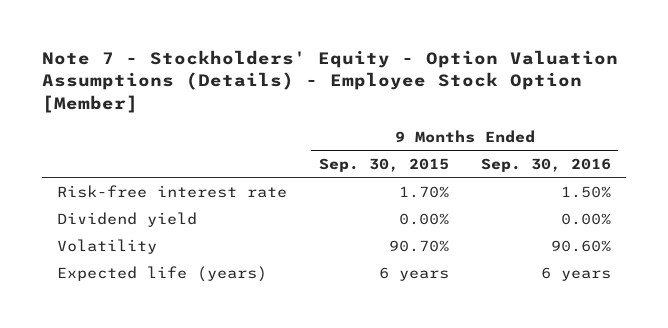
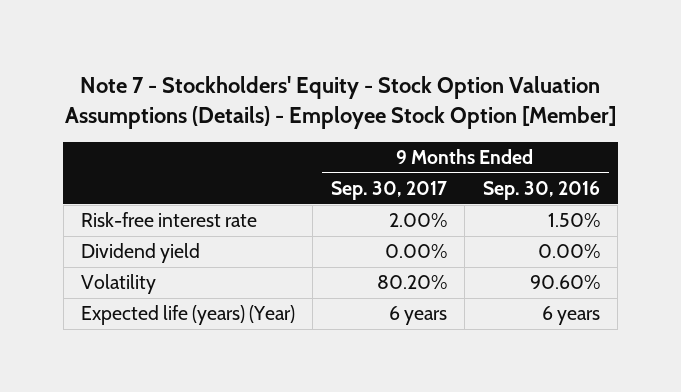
- Note 7 - Stockholders' Equity - Option Valuation Assumptions (Details) - Employee Stock Option [Member]
+ Note 7 - Stockholders' Equity - Stock Option Valuation Assumptions (Details) - Employee Stock Option [Member]
- | 9 Months Ended Sep. 30, 2015 | 9 Months Ended Sep. 30, 2016
+ | 9 Months Ended Sep. 30, 2017 | 9 Months Ended Sep. 30, 2016
- Expected life (years) | 6 years | 6 years
+ Expected life (years) (Year) | 6 years | 6 years

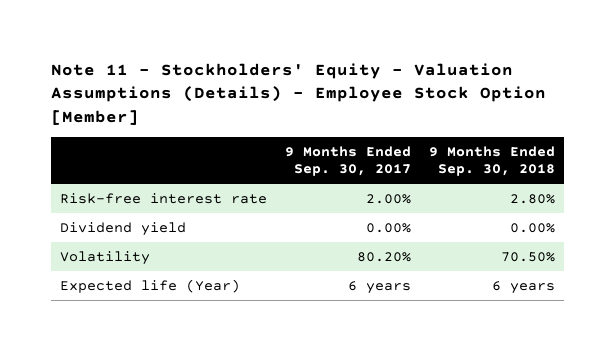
- Note 7 - Stockholders' Equity - Stock Option Valuation Assumptions (Details) - Employee Stock Option [Member]
+ Note 11 - Stockholders' Equity - Valuation Assumptions (Details) - Employee Stock Option [Member]
- | 9 Months Ended Sep. 30, 2017 | 9 Months Ended Sep. 30, 2016
+ | 9 Months Ended Sep. 30, 2017 | 9 Months Ended Sep. 30, 2018
- Expected life (years) (Year) | 6 years | 6 years
+ Expected life (Year) | 6 years | 6 years

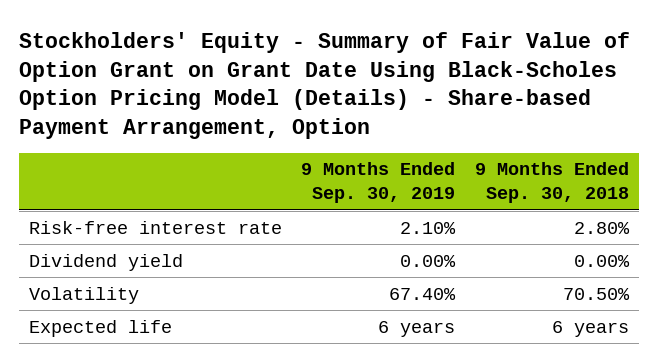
- Note 11 - Stockholders' Equity - Valuation Assumptions (Details) - Employee Stock Option [Member]
+ Stockholders' Equity - Summary of Fair Value of Option Grant on Grant Date Using Black-Scholes Option Pricing Model (Details) - Share-based Payment Arrangement, Option
- | 9 Months Ended Sep. 30, 2017 | 9 Months Ended Sep. 30, 2018
+ | 9 Months Ended Sep. 30, 2019 | 9 Months Ended Sep. 30, 2018
- Expected life (Year) | 6 years | 6 years
+ Expected life | 6 years | 6 years

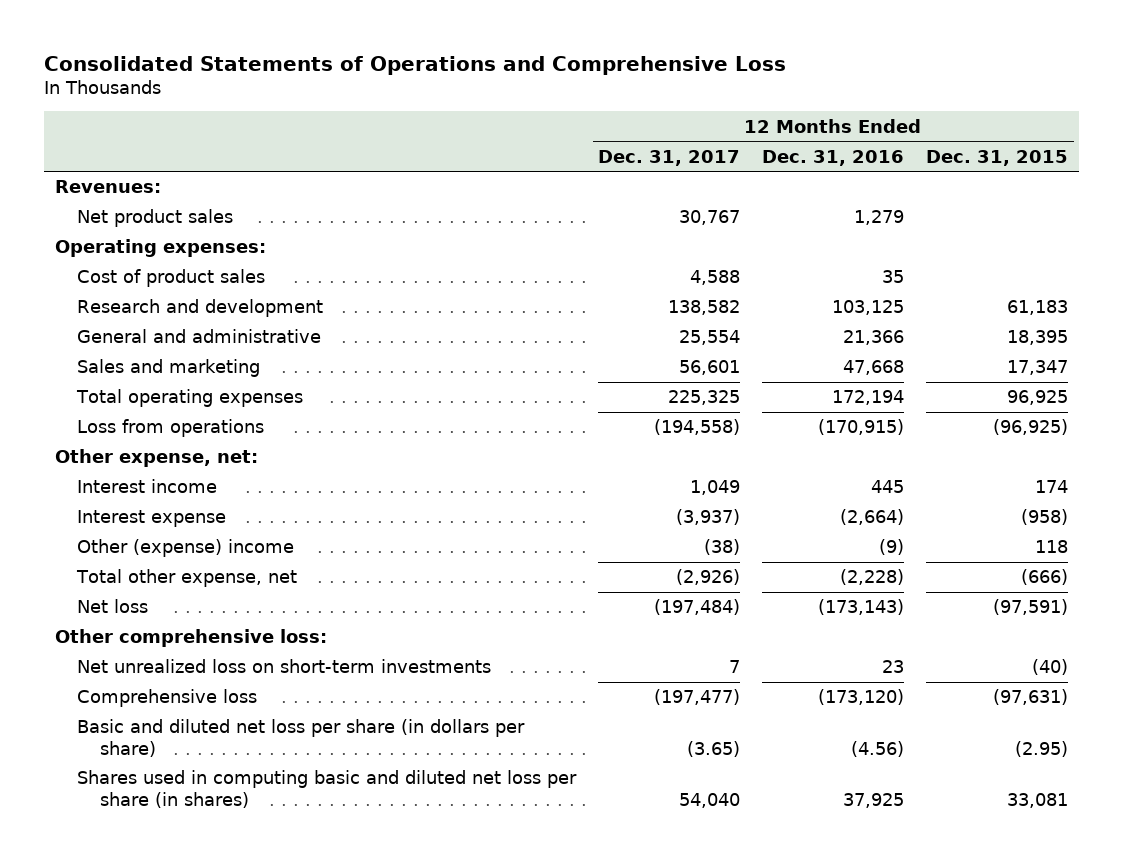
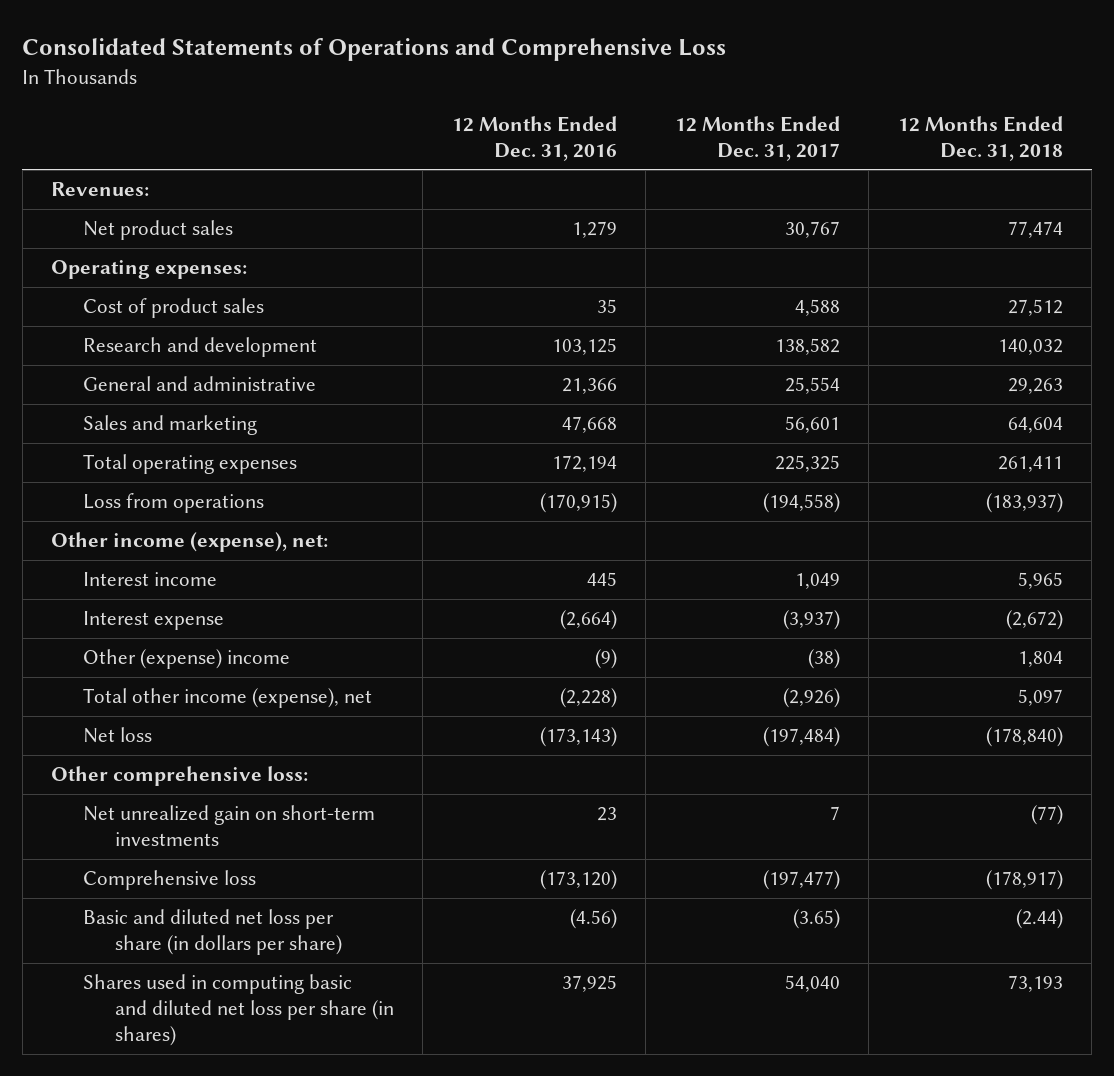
- | 12 Months Ended Dec. 31, 2017 | 12 Months Ended Dec. 31, 2016 | 12 Months Ended Dec. 31, 2015
+ | 12 Months Ended Dec. 31, 2016 | 12 Months Ended Dec. 31, 2017 | 12 Months Ended Dec. 31, 2018
- Other expense, net:
+ Other income (expense), net:
- Total other expense, net | (2,926) | (2,228) | (666)
+ Total other income (expense), net | (2,228) | (2,926) | 5,097
- Net unrealized loss on short-term investments | 7 | 23 | (40)
+ Net unrealized gain on short-term investments | 23 | 7 | (77)

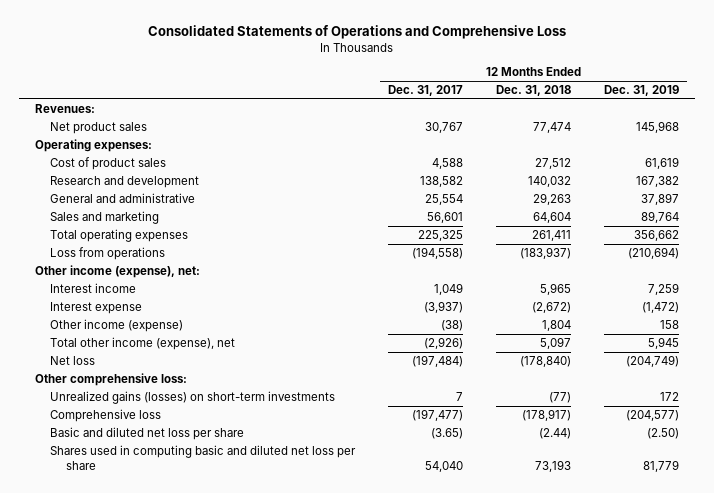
- | 12 Months Ended Dec. 31, 2016 | 12 Months Ended Dec. 31, 2017 | 12 Months Ended Dec. 31, 2018
+ | 12 Months Ended Dec. 31, 2017 | 12 Months Ended Dec. 31, 2018 | 12 Months Ended Dec. 31, 2019
- Other (expense) income | (9) | (38) | 1,804
+ Other income (expense) | (38) | 1,804 | 158
- Net unrealized gain on short-term investments | 23 | 7 | (77)
+ Unrealized gains (losses) on short-term investments | 7 | (77) | 172
- Basic and diluted net loss per share (in dollars per share) | (4.56) | (3.65) | (2.44)
- Shares used in computing basic and diluted net loss per share (in shares) | 37,925 | 54,040 | 73,193
+ Basic and diluted net loss per share | (3.65) | (2.44) | (2.50)
+ Shares used in computing basic and diluted net loss per share | 54,040 | 73,193 | 81,779

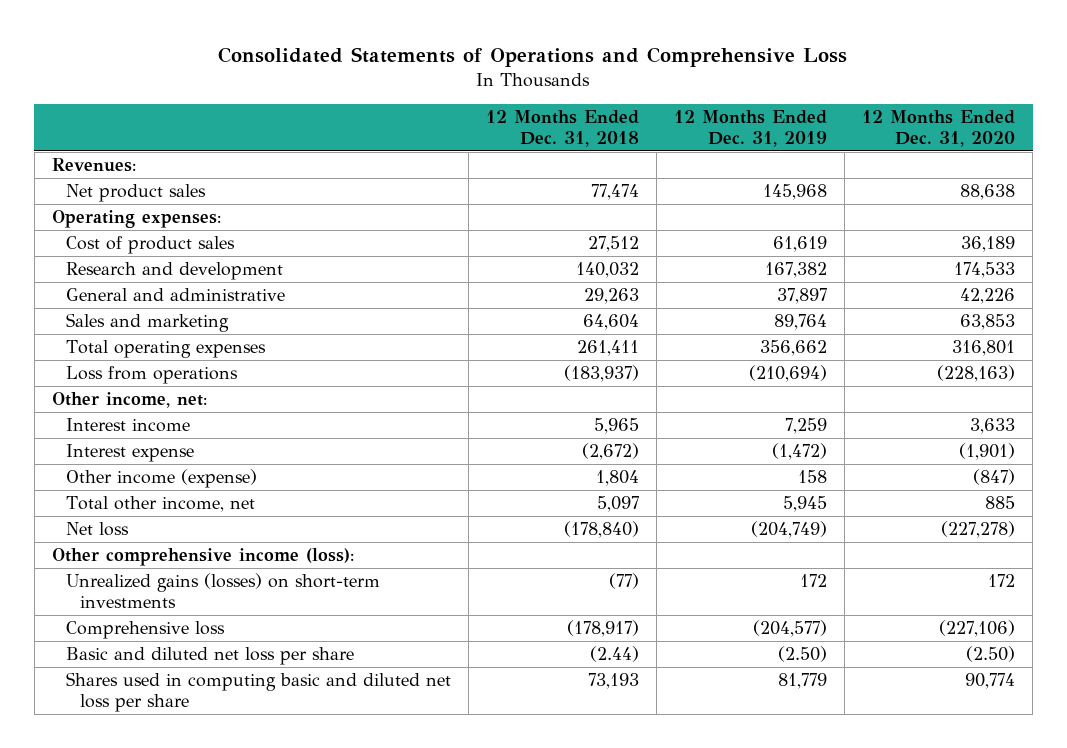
- | 12 Months Ended Dec. 31, 2017 | 12 Months Ended Dec. 31, 2018 | 12 Months Ended Dec. 31, 2019
+ | 12 Months Ended Dec. 31, 2018 | 12 Months Ended Dec. 31, 2019 | 12 Months Ended Dec. 31, 2020
- Other income (expense), net:
+ Other income, net:
- Total other income (expense), net | (2,926) | 5,097 | 5,945
+ Total other income, net | 5,097 | 5,945 | 885
- Other comprehensive loss:
+ Other comprehensive income (loss):

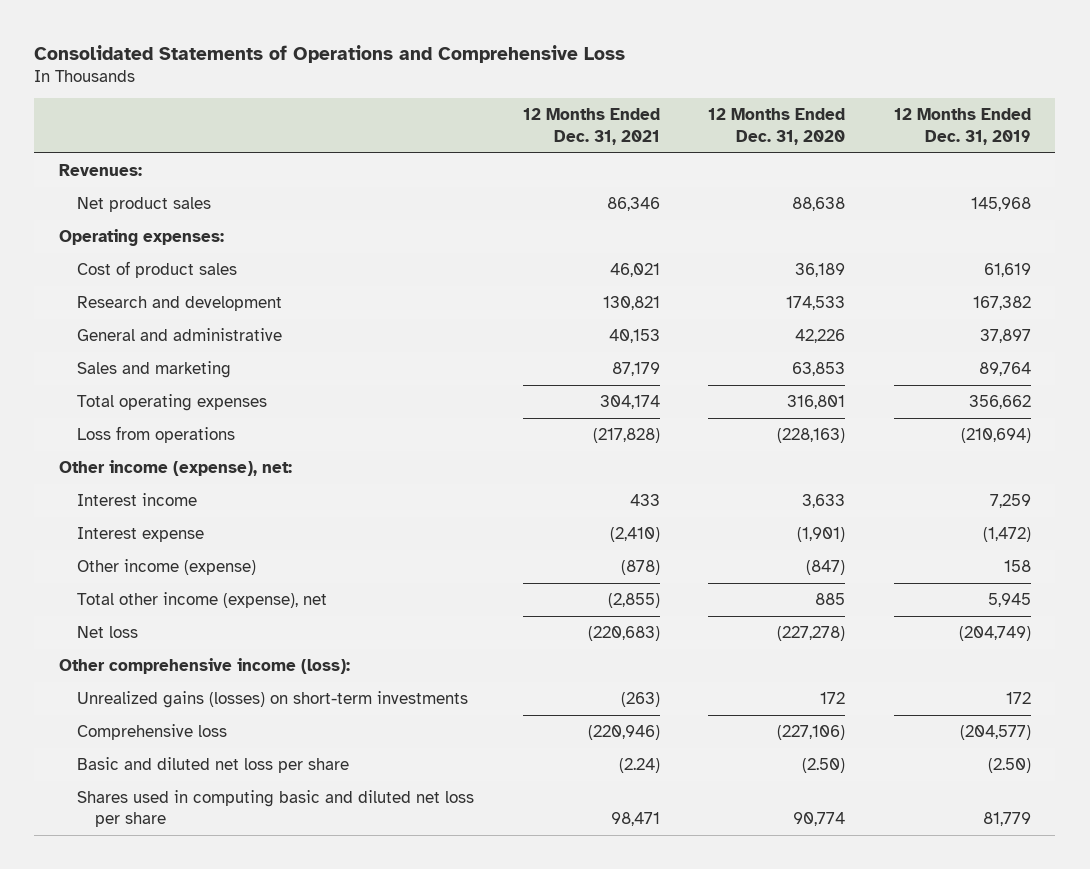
- | 12 Months Ended Dec. 31, 2018 | 12 Months Ended Dec. 31, 2019 | 12 Months Ended Dec. 31, 2020
+ | 12 Months Ended Dec. 31, 2021 | 12 Months Ended Dec. 31, 2020 | 12 Months Ended Dec. 31, 2019
- Other income, net:
+ Other income (expense), net:
- Total other income, net | 5,097 | 5,945 | 885
+ Total other income (expense), net | (2,855) | 885 | 5,945

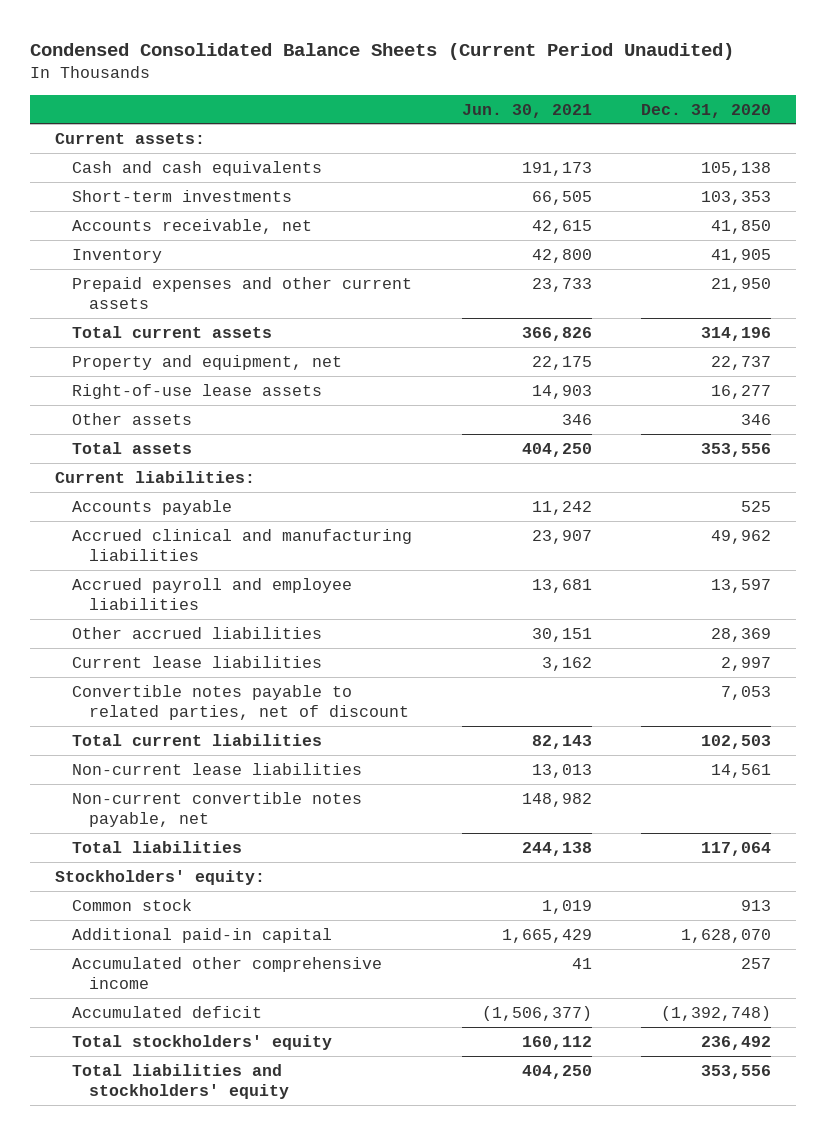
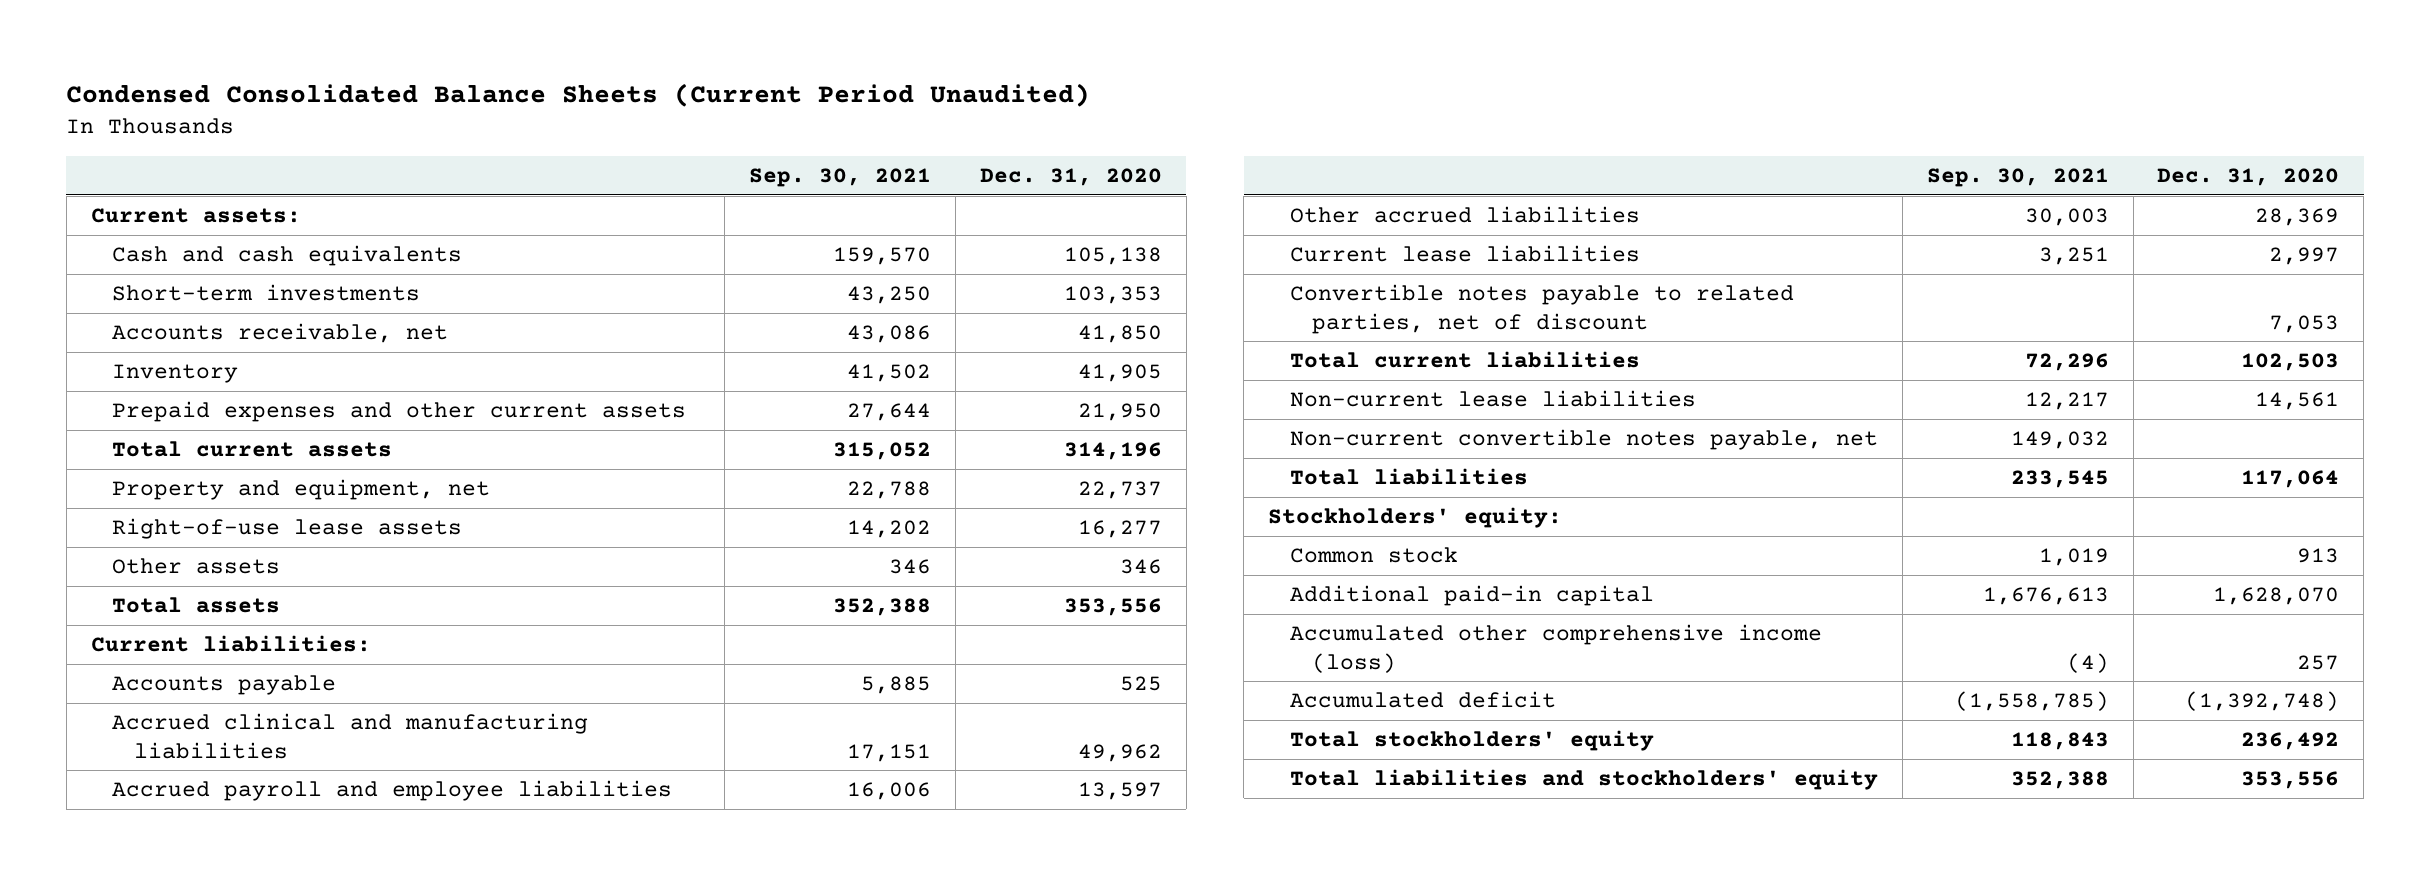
- | Jun. 30, 2021 | Dec. 31, 2020
+ | Sep. 30, 2021 | Dec. 31, 2020
- Accumulated other comprehensive income | 41 | 257
+ Accumulated other comprehensive income (loss) | (4) | 257

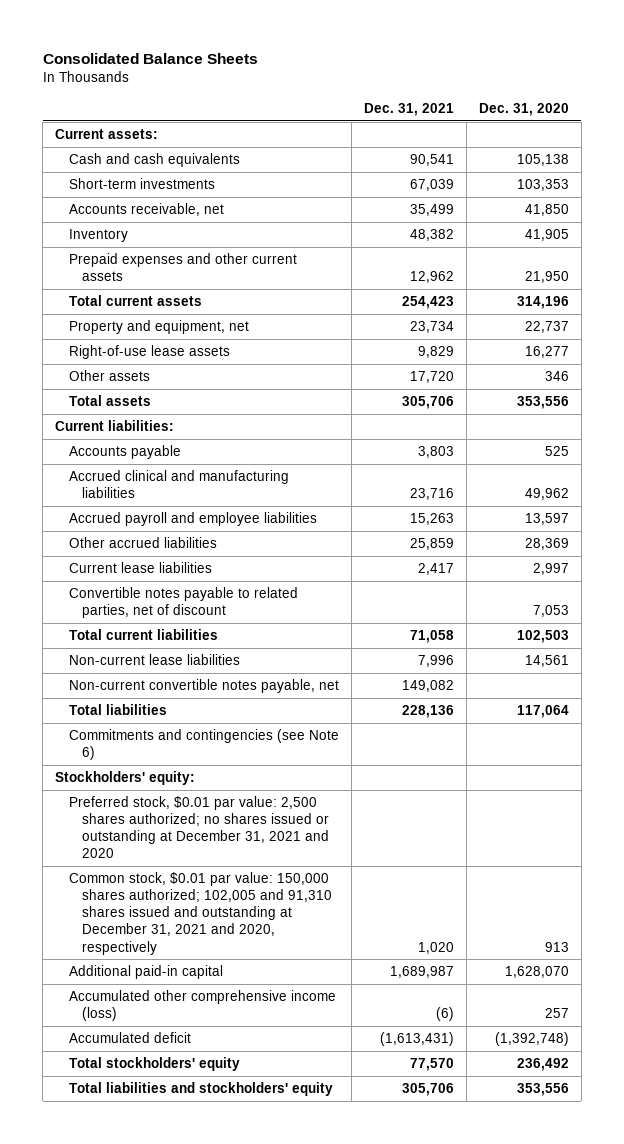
- Condensed Consolidated Balance Sheets (Current Period Unaudited)
+ Consolidated Balance Sheets
- | Sep. 30, 2021 | Dec. 31, 2020
+ | Dec. 31, 2021 | Dec. 31, 2020
+ Commitments and contingencies (see Note 6)
- Common stock | 1,019 | 913
+ Preferred stock, $0.01 par value: 2,500 shares authorized; no shares issued or outstanding at December 31, 2021 and 2020
+ Common stock, $0.01 par value: 150,000 shares authorized; 102,005 and 91,310 shares issued and outstanding at December 31, 2021 and 2020, respectively | 1,020 | 913

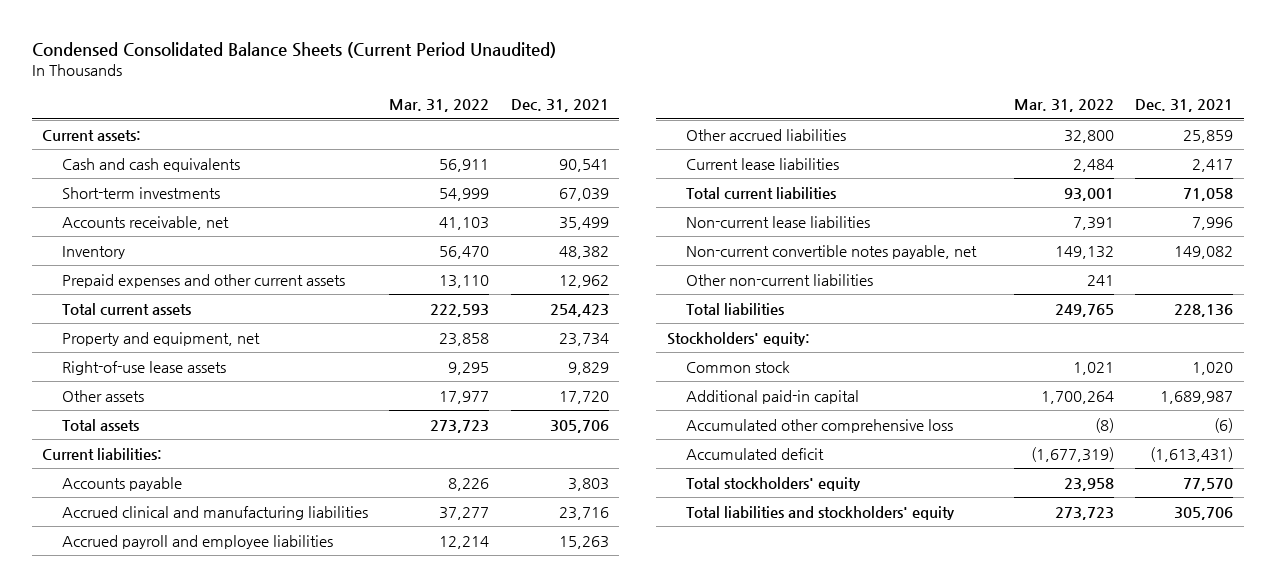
- Consolidated Balance Sheets
+ Condensed Consolidated Balance Sheets (Current Period Unaudited)
- | Dec. 31, 2021 | Dec. 31, 2020
+ | Mar. 31, 2022 | Dec. 31, 2021
- Convertible notes payable to related parties, net of discount | | 7,053
+ Other non-current liabilities | 241 |
- Commitments and contingencies (see Note 6)
- Preferred stock, $0.01 par value: 2,500 shares authorized; no shares issued or outstanding at December 31, 2021 and 2020
- Common stock, $0.01 par value: 150,000 shares authorized; 102,005 and 91,310 shares issued and outstanding at December 31, 2021 and 2020, respectively | 1,020 | 913
+ Common stock | 1,021 | 1,020
- Accumulated other comprehensive income (loss) | (6) | 257
+ Accumulated other comprehensive loss | (8) | (6)

